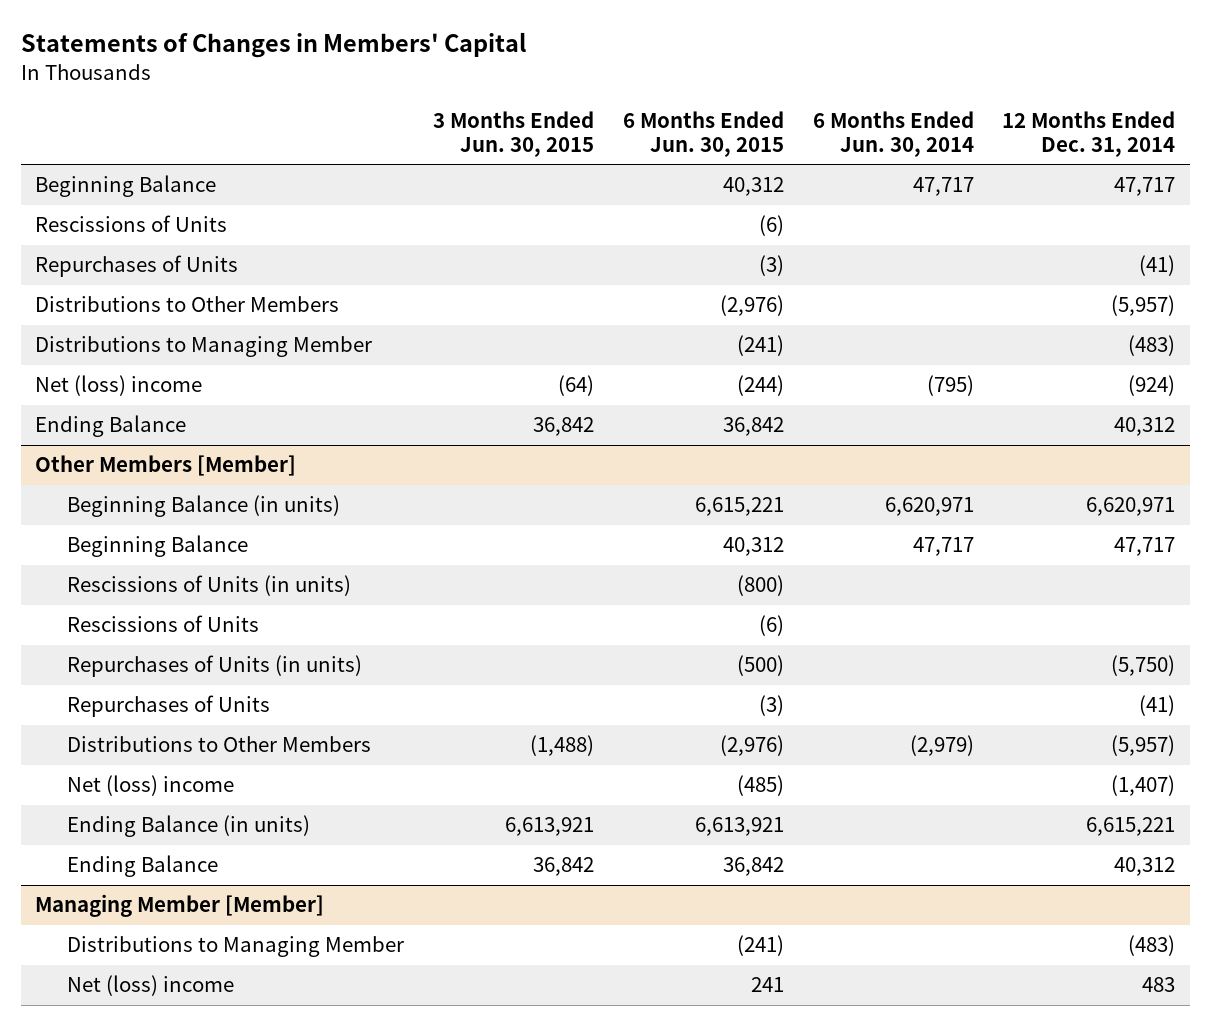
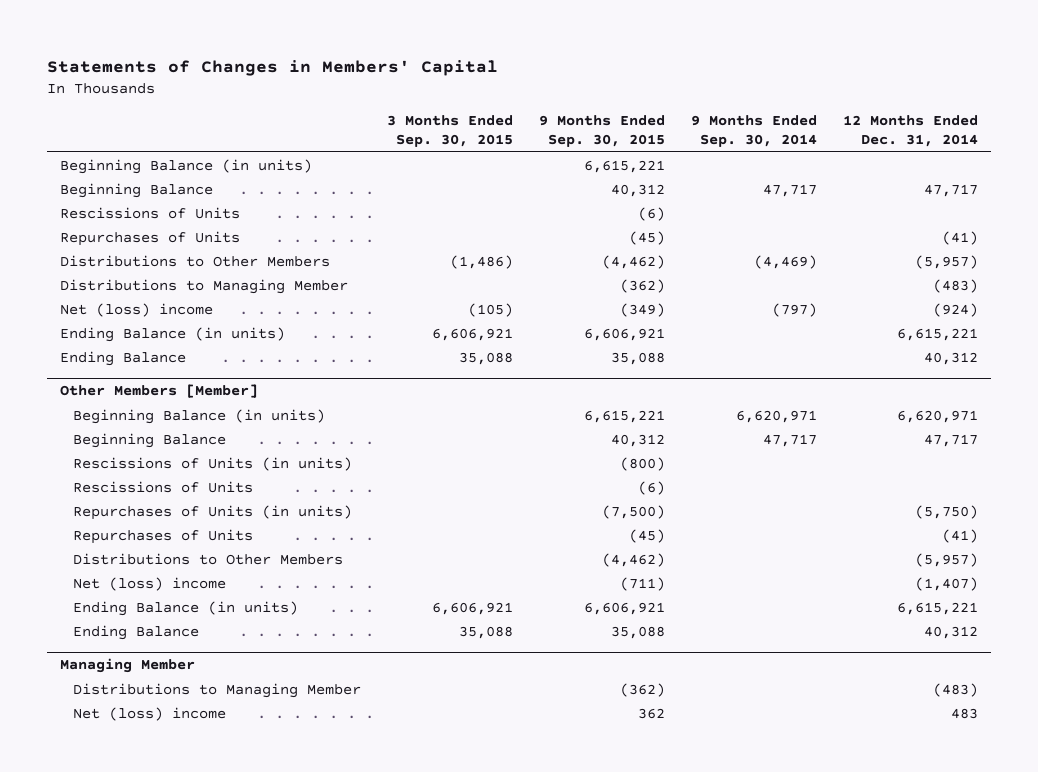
- | 3 Months Ended Jun. 30, 2015 | 6 Months Ended Jun. 30, 2015 | 6 Months Ended Jun. 30, 2014 | 12 Months Ended Dec. 31, 2014
+ | 3 Months Ended Sep. 30, 2015 | 9 Months Ended Sep. 30, 2015 | 9 Months Ended Sep. 30, 2014 | 12 Months Ended Dec. 31, 2014
+ Beginning Balance (in units) | | 6,615,221 | |
+ Ending Balance (in units) | 6,606,921 | 6,606,921 | | 6,615,221
- Managing Member [Member]
+ Managing Member

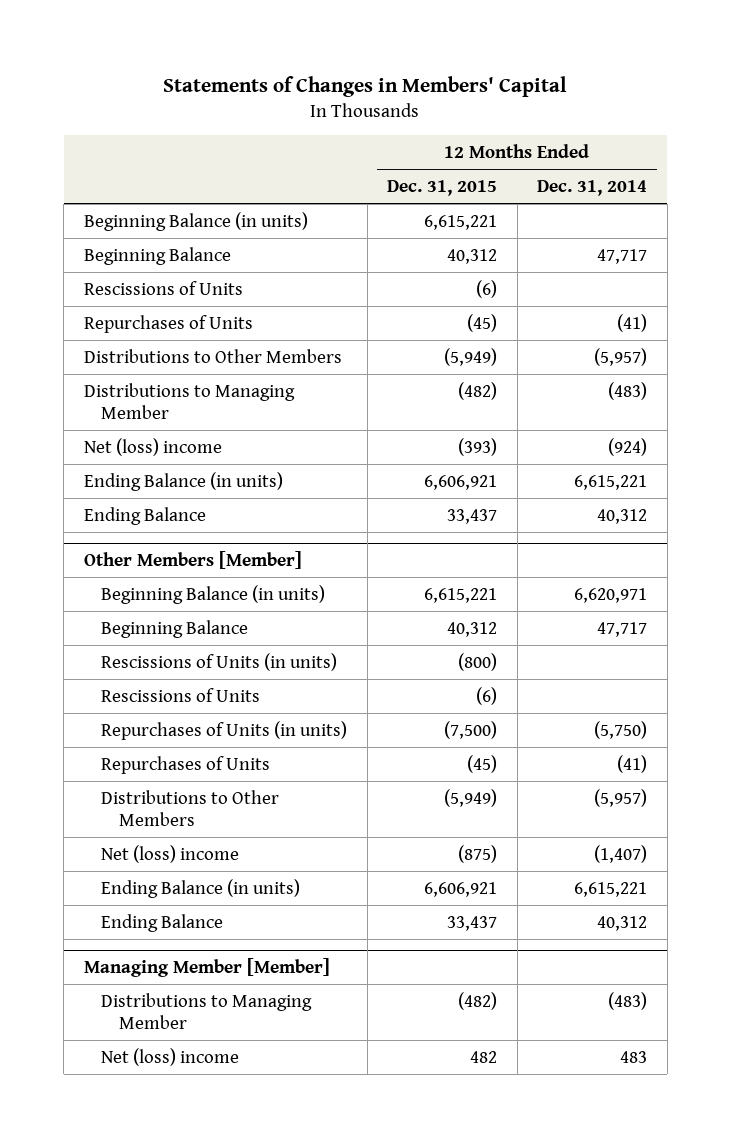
- | 3 Months Ended Sep. 30, 2015 | 9 Months Ended Sep. 30, 2015 | 9 Months Ended Sep. 30, 2014 | 12 Months Ended Dec. 31, 2014
+ | 12 Months Ended Dec. 31, 2015 | 12 Months Ended Dec. 31, 2014
- Managing Member
+ Managing Member [Member]

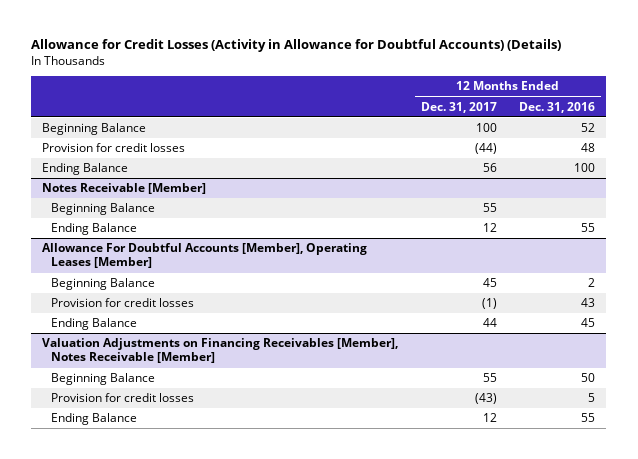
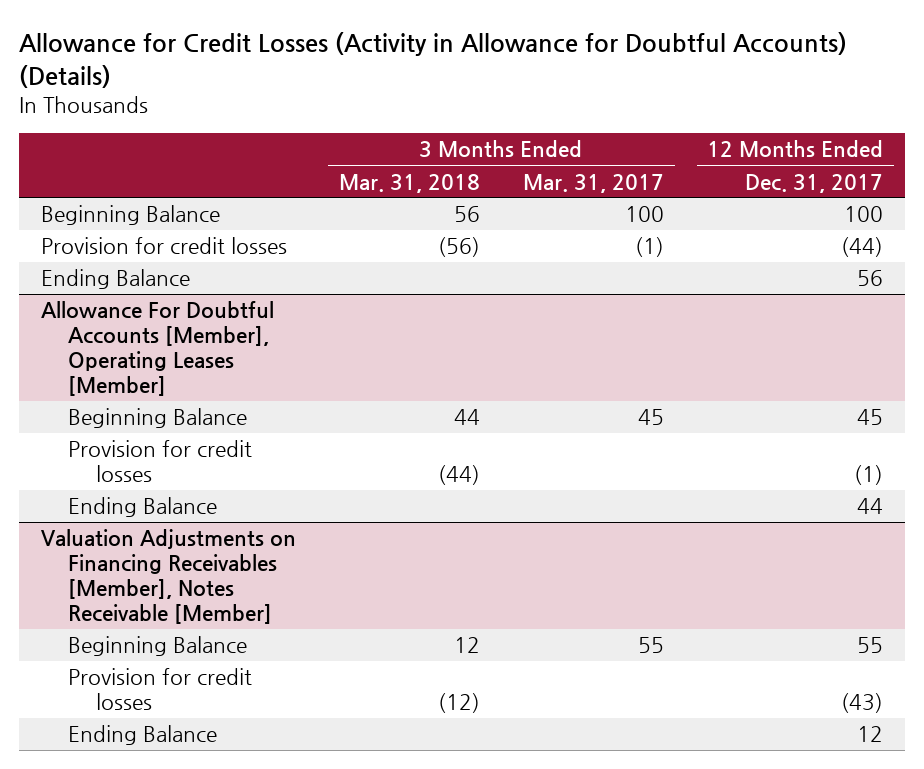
- | 12 Months Ended Dec. 31, 2017 | 12 Months Ended Dec. 31, 2016
+ | 3 Months Ended Mar. 31, 2018 | 3 Months Ended Mar. 31, 2017 | 12 Months Ended Dec. 31, 2017
- Notes Receivable [Member]
- Beginning Balance | 55 |
- Ending Balance | 12 | 55

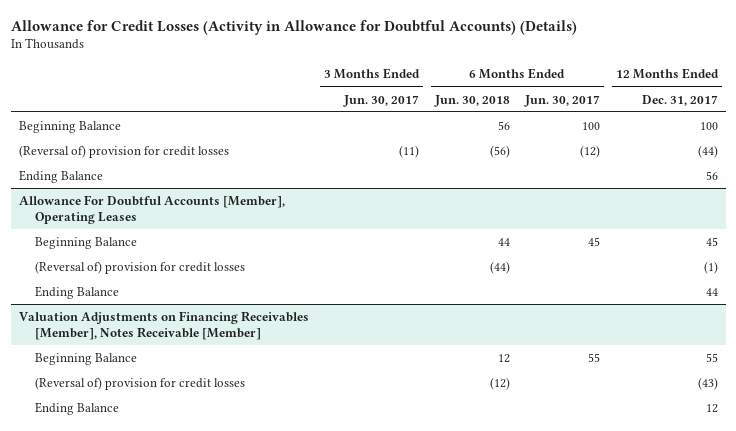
- | 3 Months Ended Mar. 31, 2018 | 3 Months Ended Mar. 31, 2017 | 12 Months Ended Dec. 31, 2017
+ | 3 Months Ended Jun. 30, 2017 | 6 Months Ended Jun. 30, 2018 | 6 Months Ended Jun. 30, 2017 | 12 Months Ended Dec. 31, 2017
- Provision for credit losses | (56) | (1) | (44)
+ (Reversal of) provision for credit losses | (11) | (56) | (12) | (44)
- Allowance For Doubtful Accounts [Member], Operating Leases [Member]
+ Allowance For Doubtful Accounts [Member], Operating Leases
- Provision for credit losses | (44) | | (1)
+ (Reversal of) provision for credit losses | | (44) | | (1)
@ Valuation Adjustments on Financing Receivables [Member], Notes Receivable [Member]
- Provision for credit losses | (12) | | (43)
+ (Reversal of) provision for credit losses | | (12) | | (43)

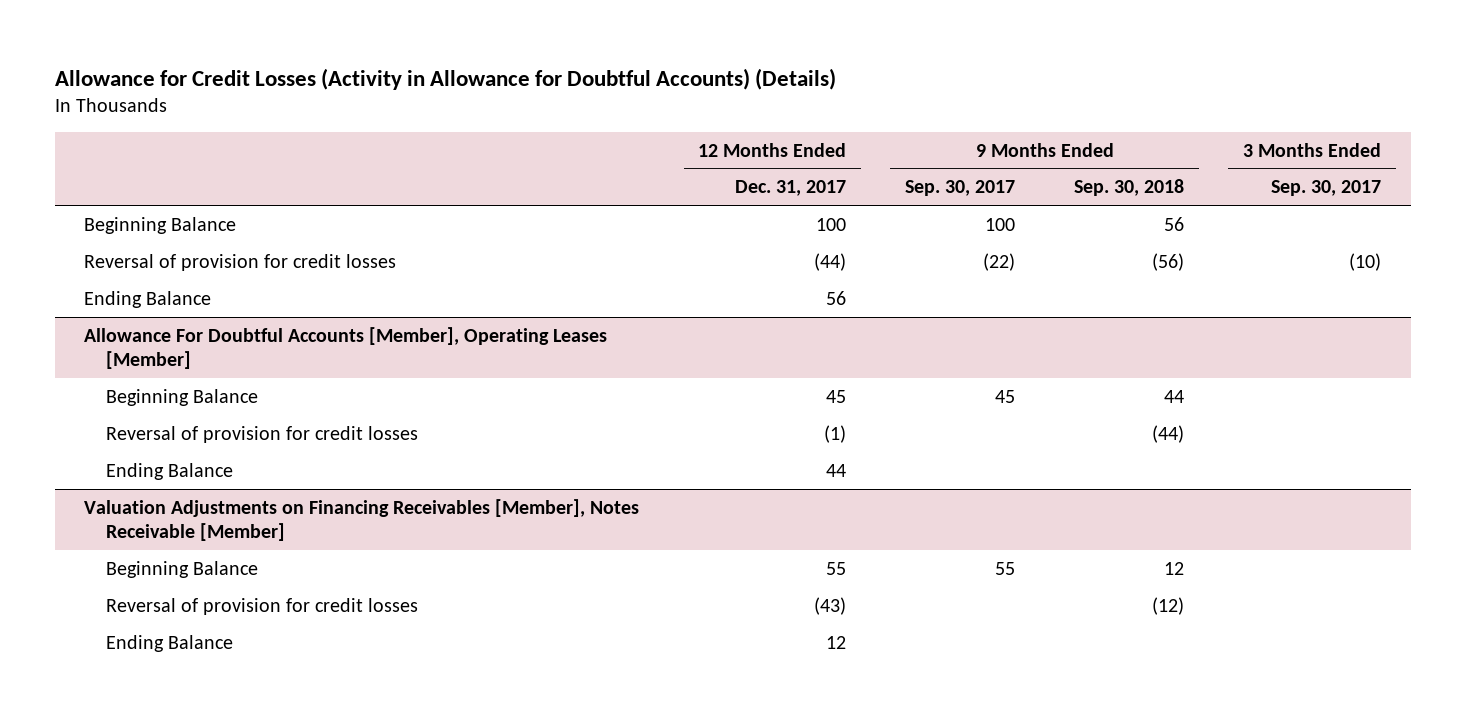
- | 3 Months Ended Jun. 30, 2017 | 6 Months Ended Jun. 30, 2018 | 6 Months Ended Jun. 30, 2017 | 12 Months Ended Dec. 31, 2017
+ | 12 Months Ended Dec. 31, 2017 | 9 Months Ended Sep. 30, 2017 | 9 Months Ended Sep. 30, 2018 | 3 Months Ended Sep. 30, 2017
- (Reversal of) provision for credit losses | (11) | (56) | (12) | (44)
+ Reversal of provision for credit losses | (44) | (22) | (56) | (10)
- Allowance For Doubtful Accounts [Member], Operating Leases
+ Allowance For Doubtful Accounts [Member], Operating Leases [Member]
- (Reversal of) provision for credit losses | | (44) | | (1)
+ Reversal of provision for credit losses | (1) | | (44) |
@ Valuation Adjustments on Financing Receivables [Member], Notes Receivable [Member]
- (Reversal of) provision for credit losses | | (12) | | (43)
+ Reversal of provision for credit losses | (43) | | (12) |

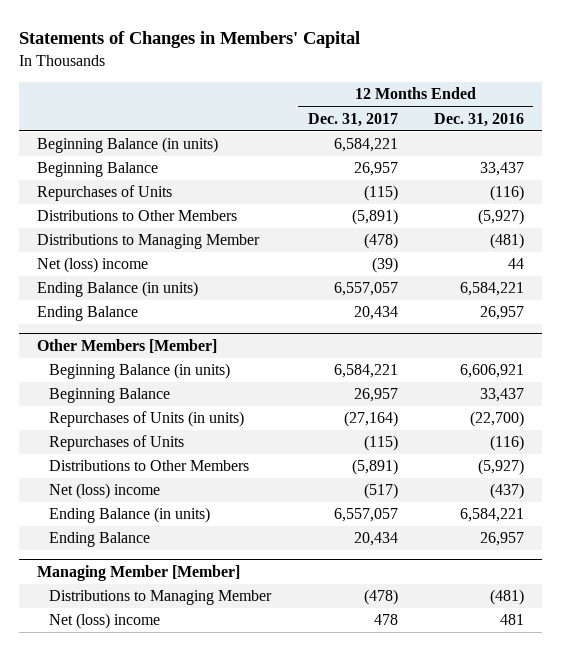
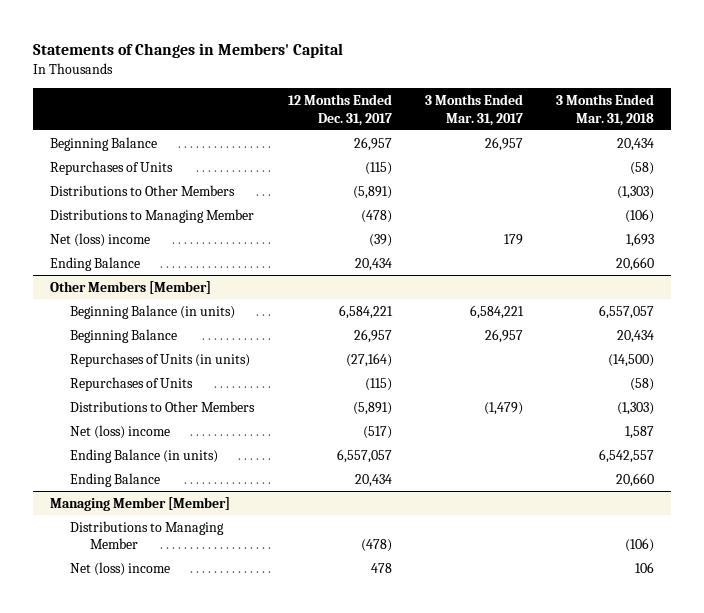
- | 12 Months Ended Dec. 31, 2017 | 12 Months Ended Dec. 31, 2016
+ | 12 Months Ended Dec. 31, 2017 | 3 Months Ended Mar. 31, 2017 | 3 Months Ended Mar. 31, 2018
- Beginning Balance (in units) | 6,584,221 |
- Ending Balance (in units) | 6,557,057 | 6,584,221

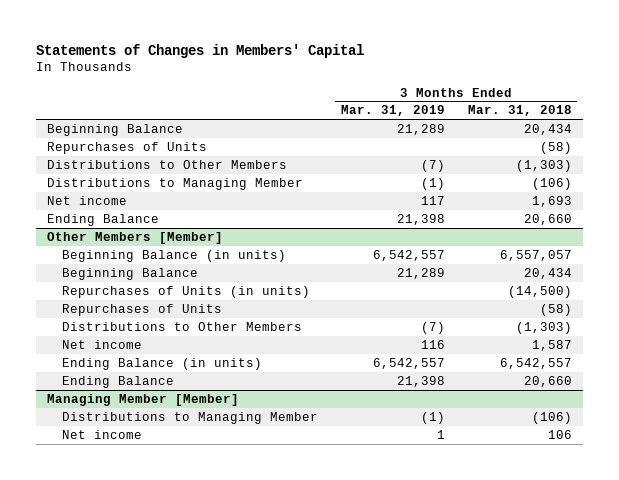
- | 12 Months Ended Dec. 31, 2017 | 3 Months Ended Mar. 31, 2017 | 3 Months Ended Mar. 31, 2018
+ | 3 Months Ended Mar. 31, 2019 | 3 Months Ended Mar. 31, 2018
- Net (loss) income | (39) | 179 | 1,693
+ Net income | 117 | 1,693
@ Other Members [Member]
- Net (loss) income | (517) | | 1,587
+ Net income | 116 | 1,587
@ Managing Member [Member]
- Net (loss) income | 478 | | 106
+ Net income | 1 | 106

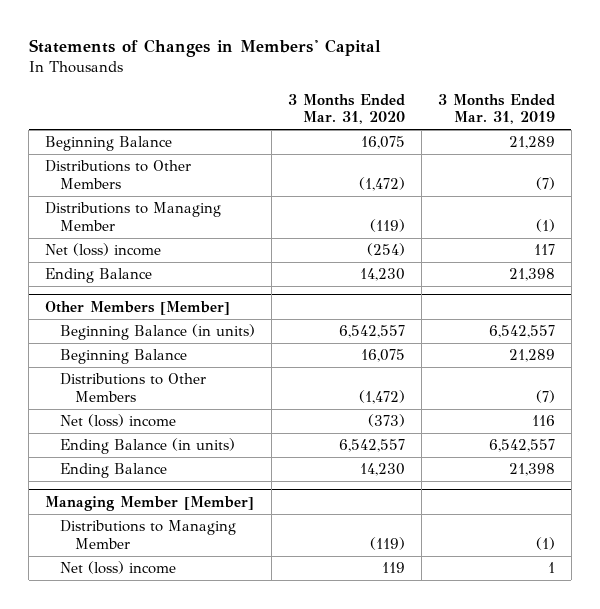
- | 3 Months Ended Mar. 31, 2019 | 3 Months Ended Mar. 31, 2018
+ | 3 Months Ended Mar. 31, 2020 | 3 Months Ended Mar. 31, 2019
- Repurchases of Units | | (58)
- Net income | 117 | 1,693
+ Net (loss) income | (254) | 117
@ Other Members [Member]
- Repurchases of Units (in units) | | (14,500)
- Repurchases of Units | | (58)
- Net income | 116 | 1,587
+ Net (loss) income | (373) | 116
@ Managing Member [Member]
- Net income | 1 | 106
+ Net (loss) income | 119 | 1

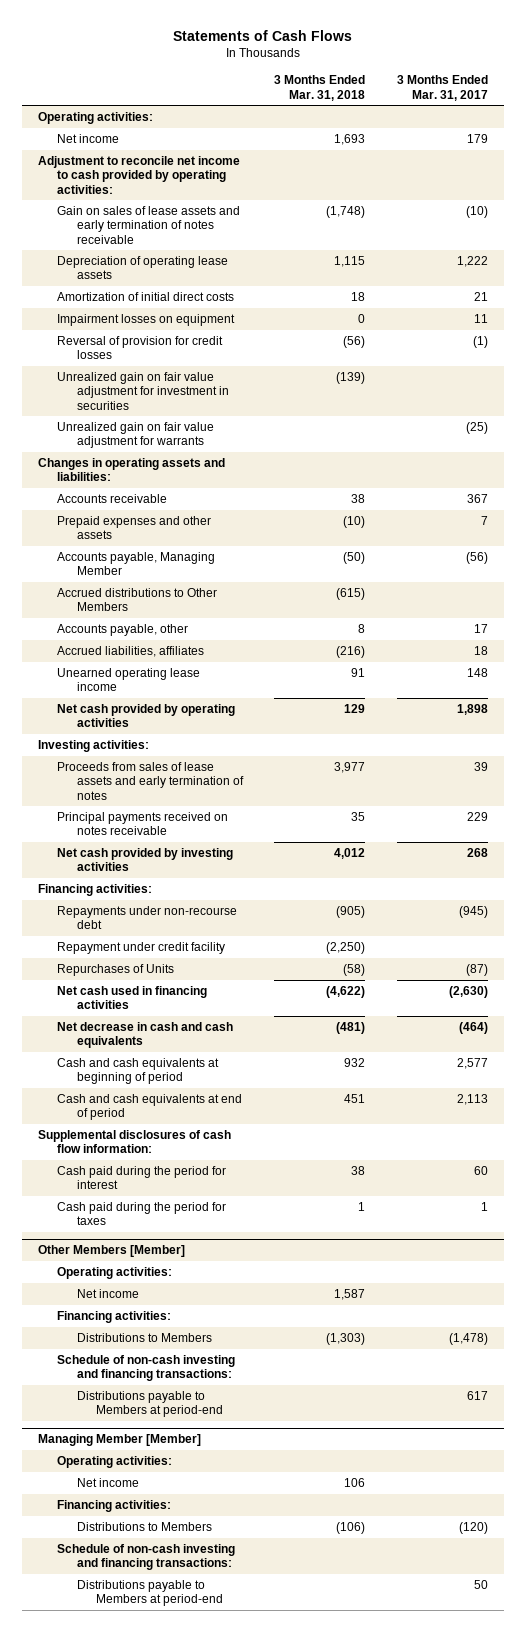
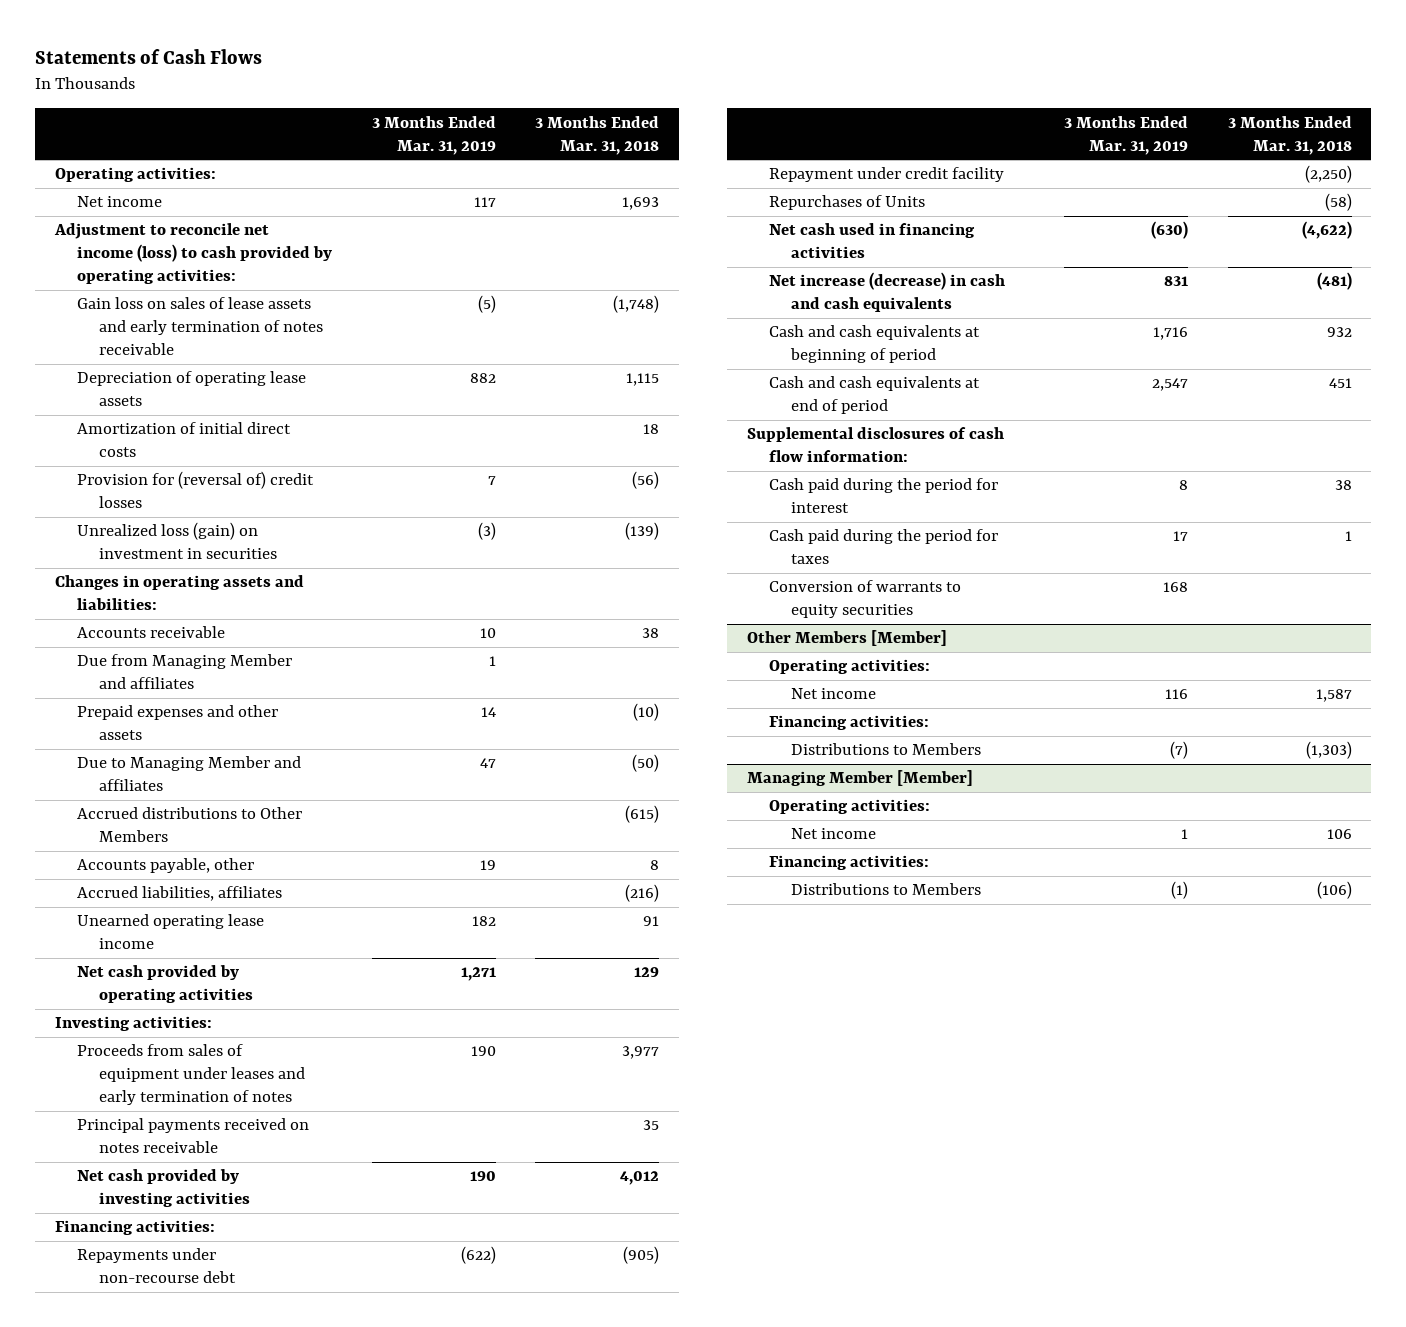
- | 3 Months Ended Mar. 31, 2018 | 3 Months Ended Mar. 31, 2017
+ | 3 Months Ended Mar. 31, 2019 | 3 Months Ended Mar. 31, 2018
- Adjustment to reconcile net income to cash provided by operating activities:
- Gain on sales of lease assets and early termination of notes receivable | (1,748) | (10)
+ Adjustment to reconcile net income (loss) to cash provided by operating activities:
+ Gain loss on sales of lease assets and early termination of notes receivable | (5) | (1,748)
- Impairment losses on equipment | 0 | 11
- Reversal of provision for credit losses | (56) | (1)
- Unrealized gain on fair value adjustment for investment in securities | (139) |
- Unrealized gain on fair value adjustment for warrants | | (25)
+ Provision for (reversal of) credit losses | 7 | (56)
+ Unrealized loss (gain) on investment in securities | (3) | (139)
+ Due from Managing Member and affiliates | 1 |
- Accounts payable, Managing Member | (50) | (56)
+ Due to Managing Member and affiliates | 47 | (50)
- Proceeds from sales of lease assets and early termination of notes | 3,977 | 39
+ Proceeds from sales of equipment under leases and early termination of notes | 190 | 3,977
- Net decrease in cash and cash equivalents | (481) | (464)
+ Net increase (decrease) in cash and cash equivalents | 831 | (481)
+ Conversion of warrants to equity securities | 168 |
@ Other Members [Member]
- Schedule of non-cash investing and financing transactions:
- Distributions payable to Members at period-end | | 617
@ Managing Member [Member]
- Schedule of non-cash investing and financing transactions:
- Distributions payable to Members at period-end | | 50

